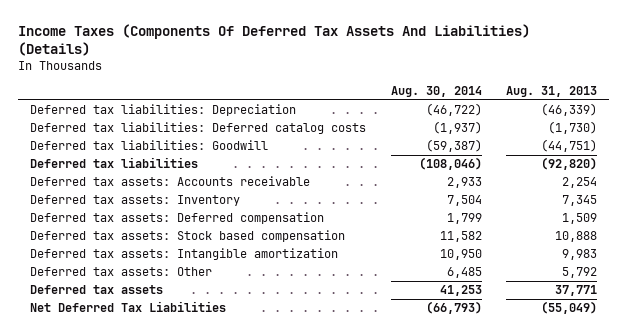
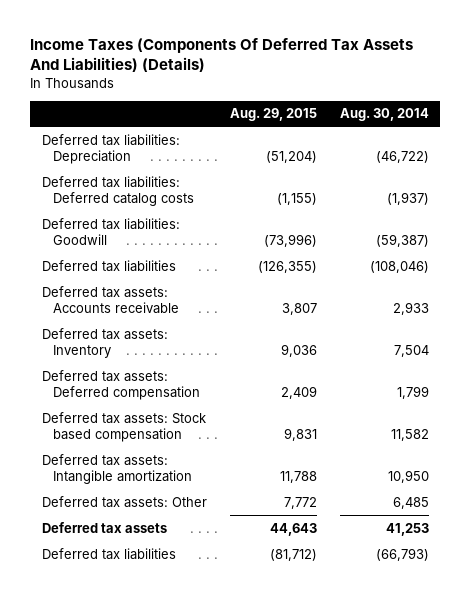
- | Aug. 30, 2014 | Aug. 31, 2013
+ | Aug. 29, 2015 | Aug. 30, 2014
- Net Deferred Tax Liabilities | (66,793) | (55,049)
+ Deferred tax liabilities | (81,712) | (66,793)

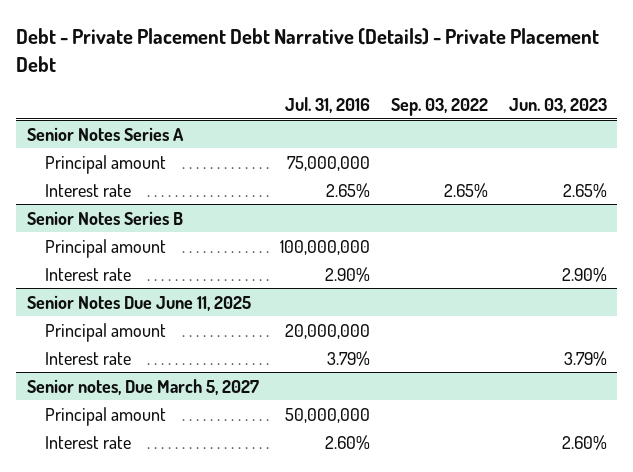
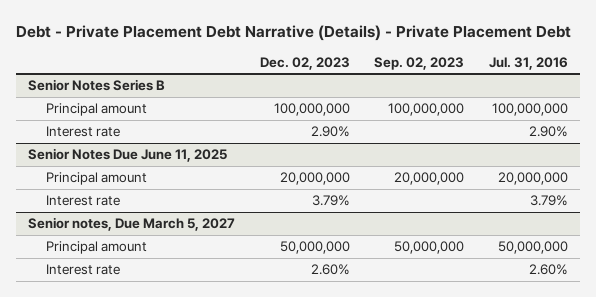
- | Jul. 31, 2016 | Sep. 03, 2022 | Jun. 03, 2023
+ | Dec. 02, 2023 | Sep. 02, 2023 | Jul. 31, 2016
- Senior Notes Series A
- Principal amount | 75,000,000 | |
- Interest rate | 2.65% | 2.65% | 2.65%

